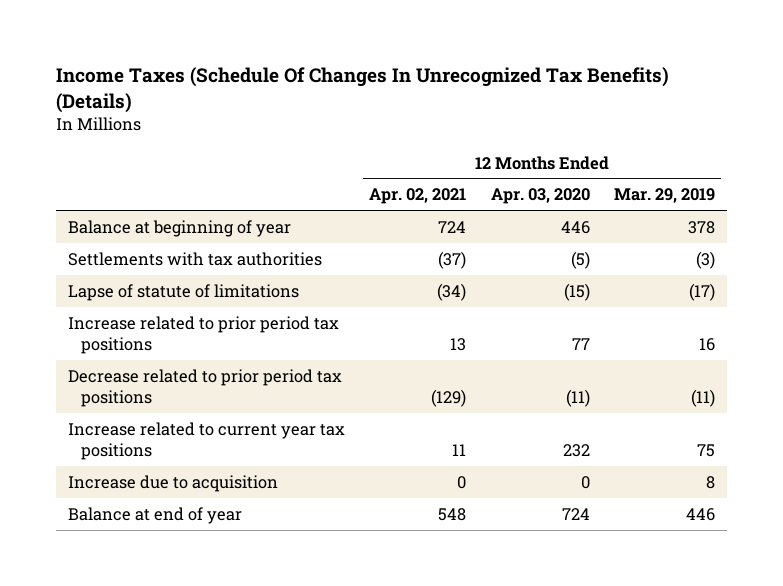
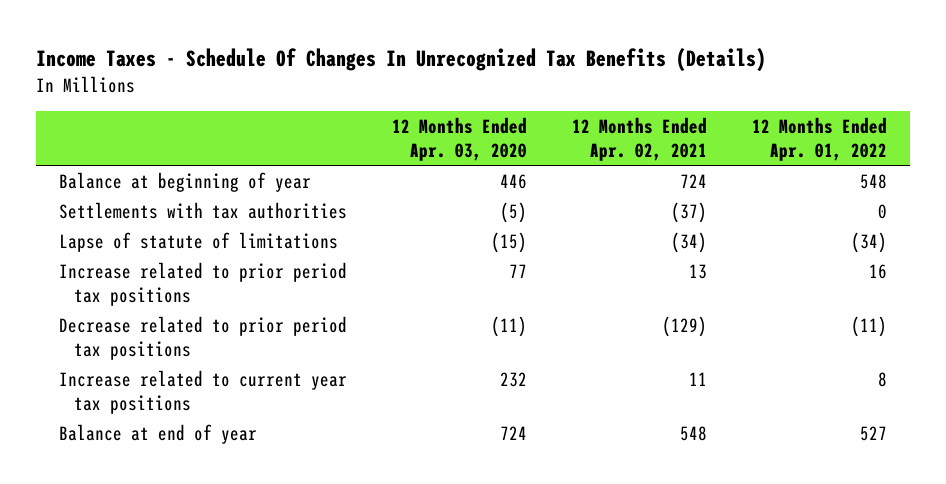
- Income Taxes (Schedule Of Changes In Unrecognized Tax Benefits) (Details)
+ Income Taxes - Schedule Of Changes In Unrecognized Tax Benefits (Details)
- | 12 Months Ended Apr. 02, 2021 | 12 Months Ended Apr. 03, 2020 | 12 Months Ended Mar. 29, 2019
+ | 12 Months Ended Apr. 03, 2020 | 12 Months Ended Apr. 02, 2021 | 12 Months Ended Apr. 01, 2022
- Increase due to acquisition | 0 | 0 | 8

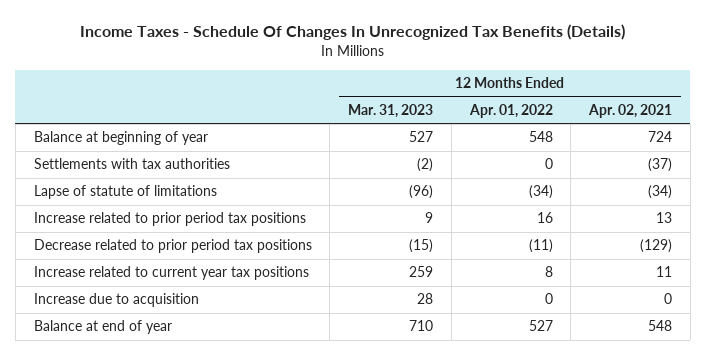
- | 12 Months Ended Apr. 03, 2020 | 12 Months Ended Apr. 02, 2021 | 12 Months Ended Apr. 01, 2022
+ | 12 Months Ended Mar. 31, 2023 | 12 Months Ended Apr. 01, 2022 | 12 Months Ended Apr. 02, 2021
+ Increase due to acquisition | 28 | 0 | 0

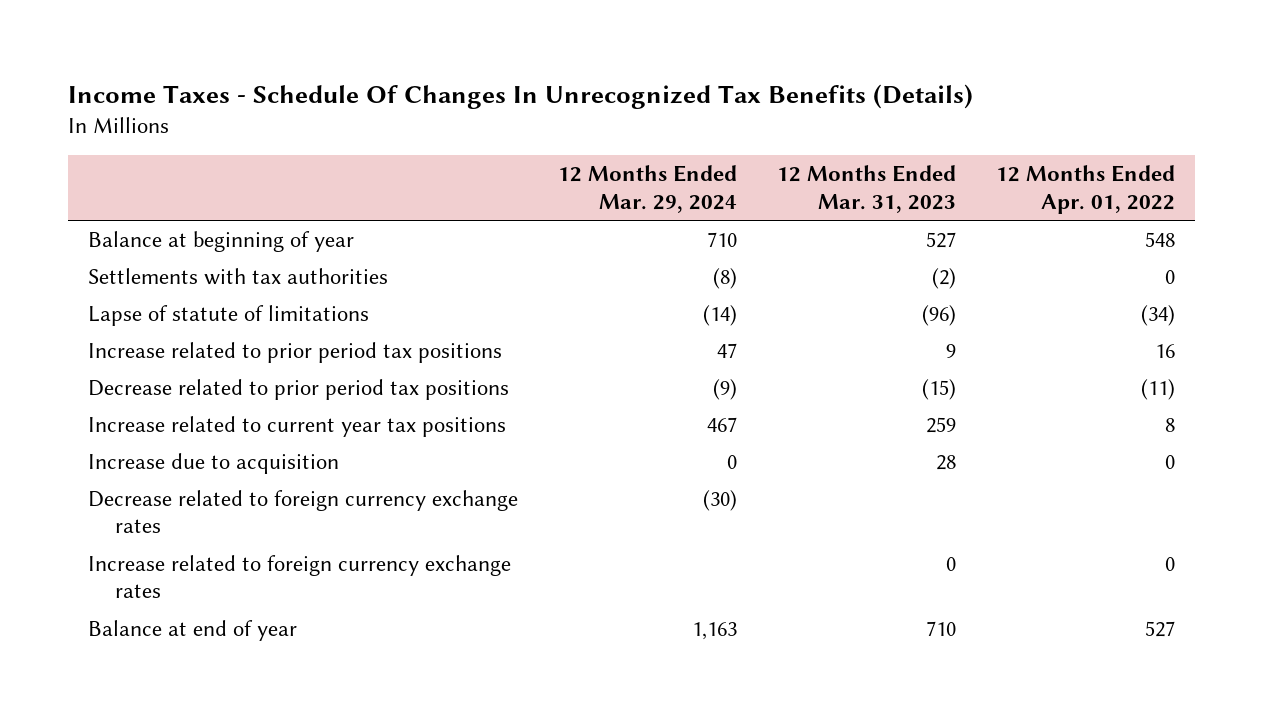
- | 12 Months Ended Mar. 31, 2023 | 12 Months Ended Apr. 01, 2022 | 12 Months Ended Apr. 02, 2021
+ | 12 Months Ended Mar. 29, 2024 | 12 Months Ended Mar. 31, 2023 | 12 Months Ended Apr. 01, 2022
+ Decrease related to foreign currency exchange rates | (30) | |
+ Increase related to foreign currency exchange rates | | 0 | 0

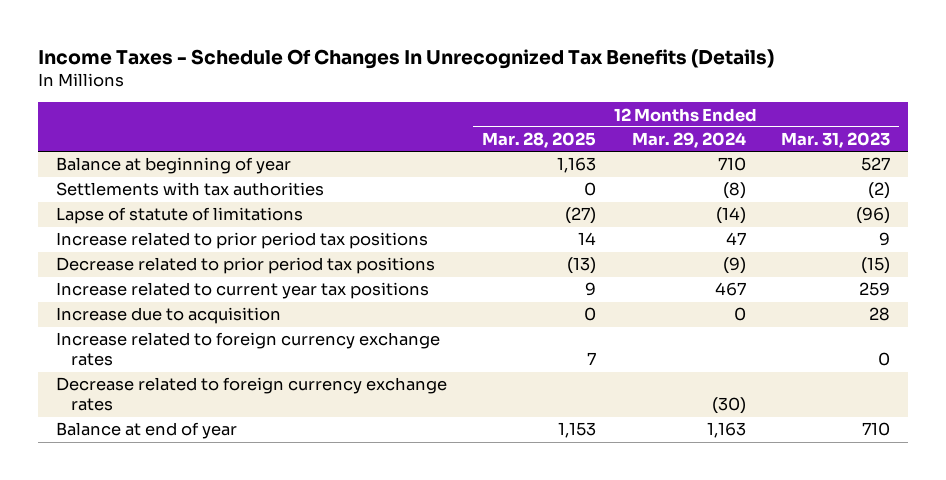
- | 12 Months Ended Mar. 29, 2024 | 12 Months Ended Mar. 31, 2023 | 12 Months Ended Apr. 01, 2022
+ | 12 Months Ended Mar. 28, 2025 | 12 Months Ended Mar. 29, 2024 | 12 Months Ended Mar. 31, 2023
moved down: Decrease related to foreign currency exchange rates | | (30) |

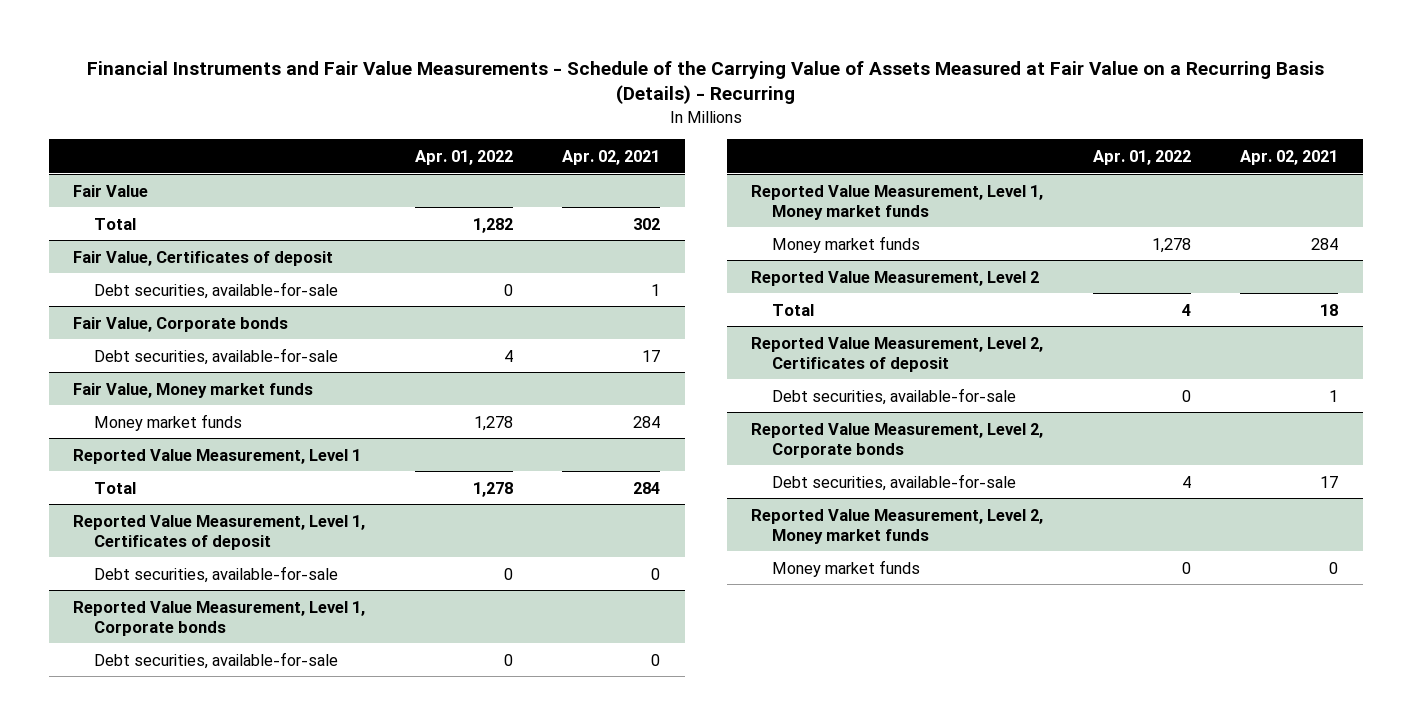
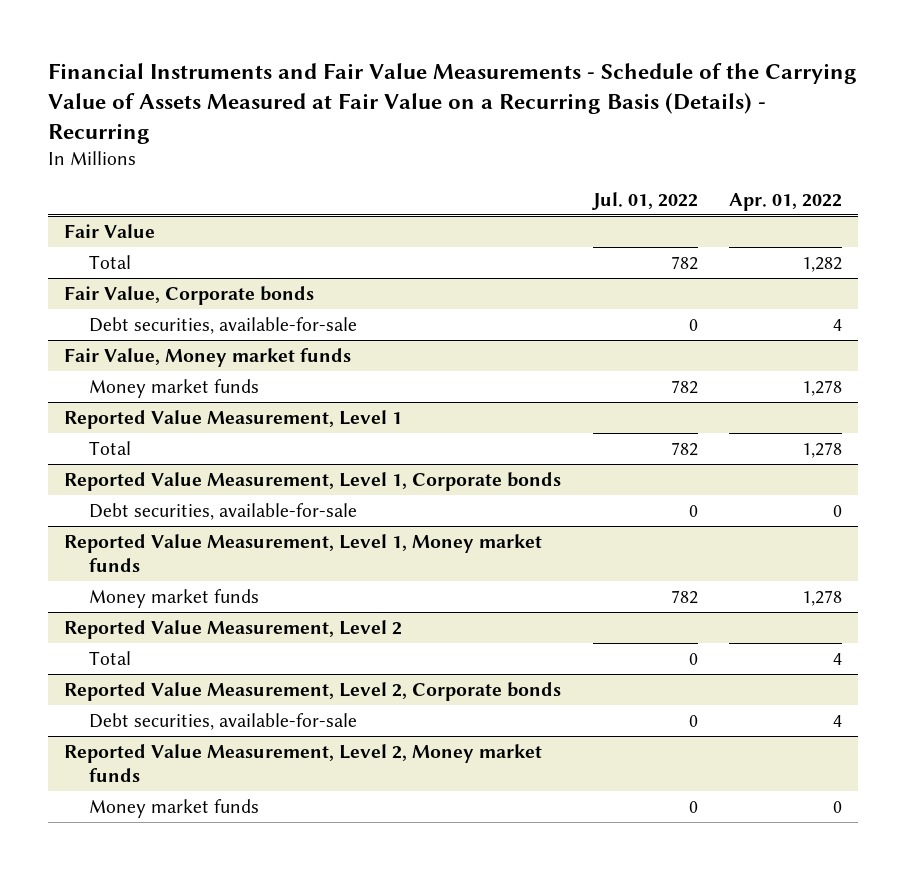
- | Apr. 01, 2022 | Apr. 02, 2021
+ | Jul. 01, 2022 | Apr. 01, 2022
- Fair Value, Certificates of deposit
- Debt securities, available-for-sale | 0 | 1
- Reported Value Measurement, Level 1, Certificates of deposit
- Debt securities, available-for-sale | 0 | 0
- Reported Value Measurement, Level 2, Certificates of deposit
- Debt securities, available-for-sale | 0 | 1

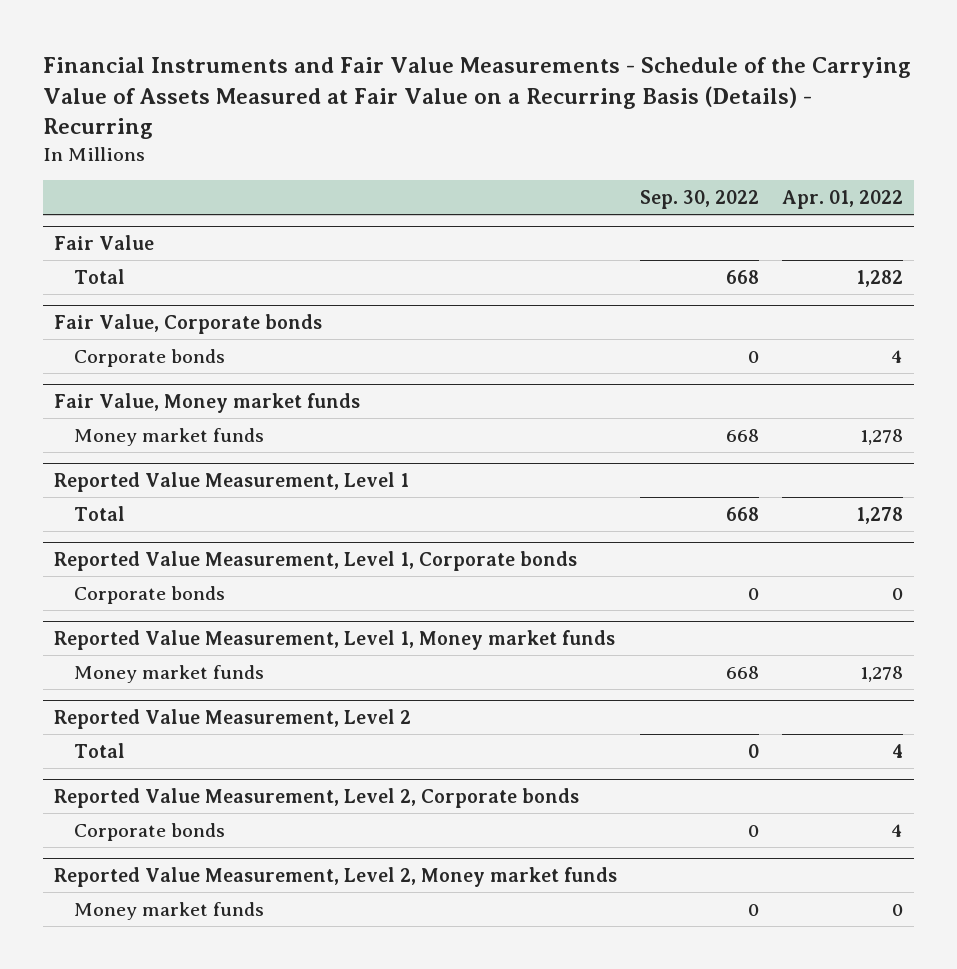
- | Jul. 01, 2022 | Apr. 01, 2022
+ | Sep. 30, 2022 | Apr. 01, 2022
@ Fair Value, Corporate bonds
- Debt securities, available-for-sale | 0 | 4
+ Corporate bonds | 0 | 4
@ Reported Value Measurement, Level 1, Corporate bonds
- Debt securities, available-for-sale | 0 | 0
+ Corporate bonds | 0 | 0
@ Reported Value Measurement, Level 2, Corporate bonds
- Debt securities, available-for-sale | 0 | 4
+ Corporate bonds | 0 | 4

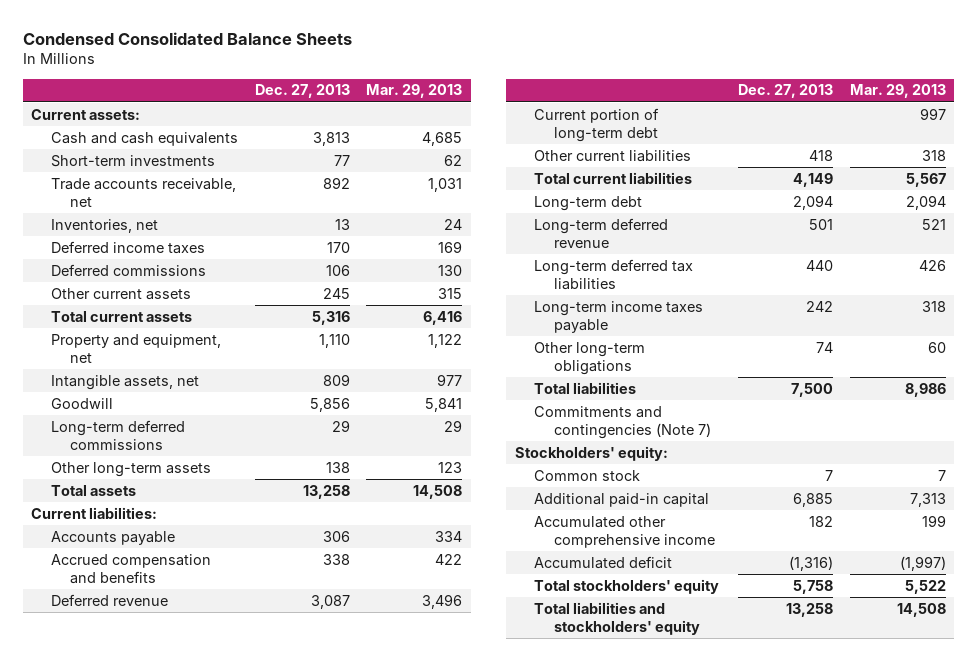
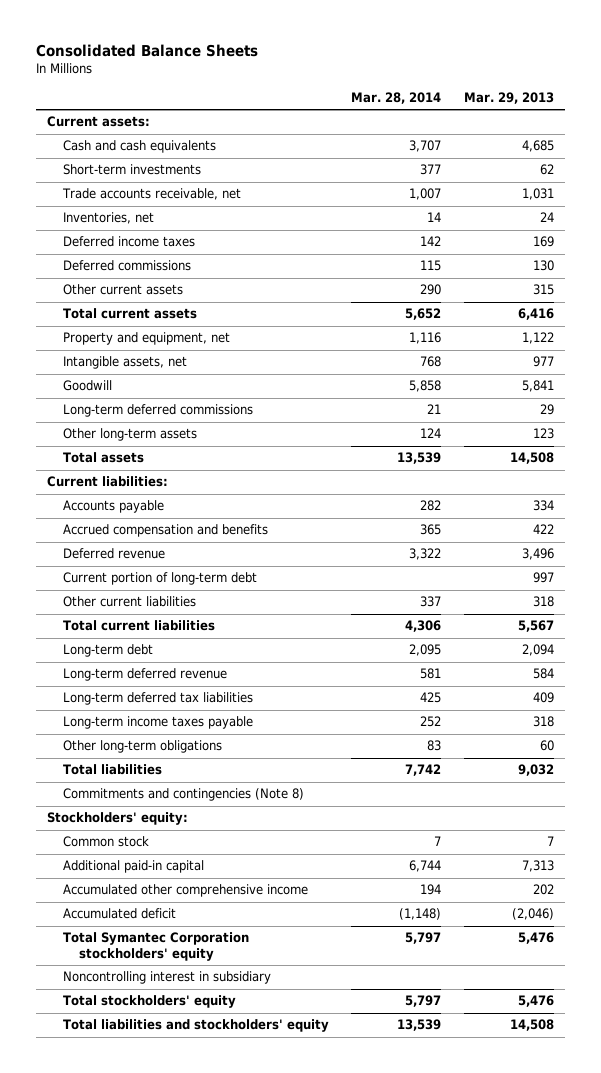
- Condensed Consolidated Balance Sheets
+ Consolidated Balance Sheets
- | Dec. 27, 2013 | Mar. 29, 2013
+ | Mar. 28, 2014 | Mar. 29, 2013
- Long-term deferred revenue | 501 | 521
- Long-term deferred tax liabilities | 440 | 426
+ Long-term deferred revenue | 581 | 584
+ Long-term deferred tax liabilities | 425 | 409
- Total liabilities | 7,500 | 8,986
- Commitments and contingencies (Note 7)
+ Total liabilities | 7,742 | 9,032
+ Commitments and contingencies (Note 8)
- Accumulated other comprehensive income | 182 | 199
- Accumulated deficit | (1,316) | (1,997)
- Total stockholders' equity | 5,758 | 5,522
+ Accumulated other comprehensive income | 194 | 202
+ Accumulated deficit | (1,148) | (2,046)
+ Total Symantec Corporation stockholders' equity | 5,797 | 5,476
+ Noncontrolling interest in subsidiary
+ Total stockholders' equity | 5,797 | 5,476

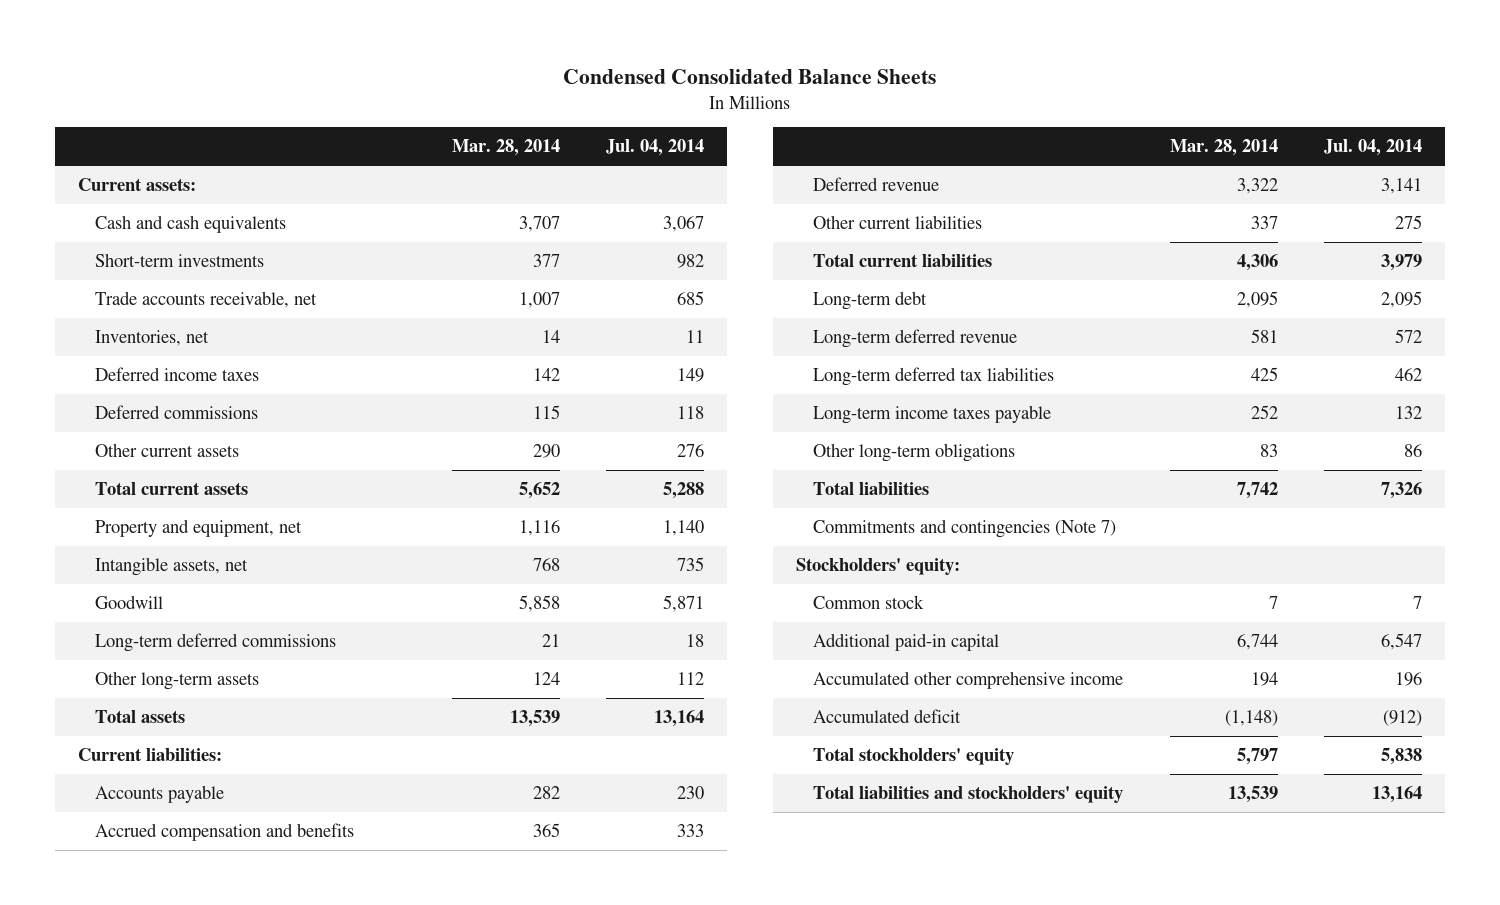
- Consolidated Balance Sheets
+ Condensed Consolidated Balance Sheets
- | Mar. 28, 2014 | Mar. 29, 2013
+ | Mar. 28, 2014 | Jul. 04, 2014
- Current portion of long-term debt | | 997
- Commitments and contingencies (Note 8)
+ Commitments and contingencies (Note 7)
- Total Symantec Corporation stockholders' equity | 5,797 | 5,476
- Noncontrolling interest in subsidiary

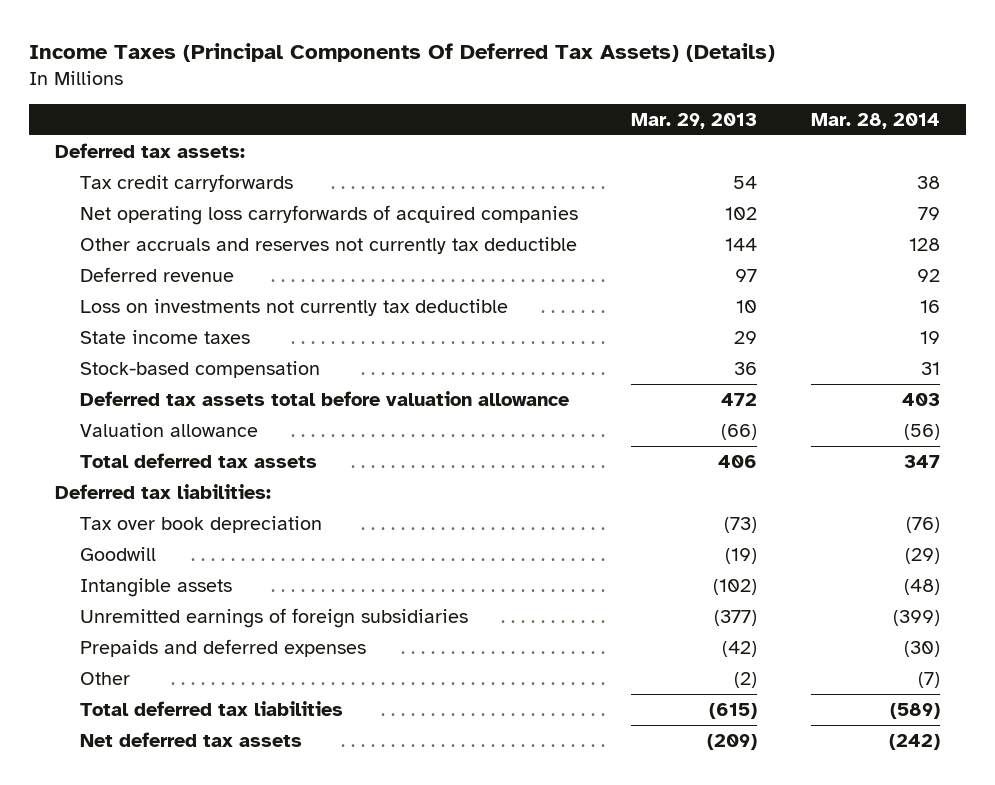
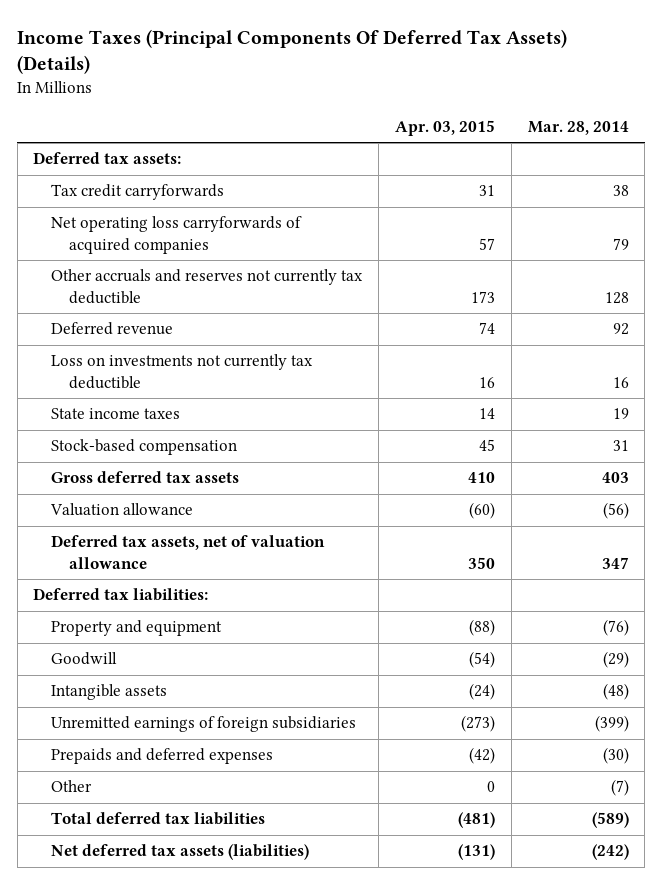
- | Mar. 29, 2013 | Mar. 28, 2014
+ | Apr. 03, 2015 | Mar. 28, 2014
- Deferred tax assets total before valuation allowance | 472 | 403
+ Gross deferred tax assets | 410 | 403
- Total deferred tax assets | 406 | 347
+ Deferred tax assets, net of valuation allowance | 350 | 347
- Tax over book depreciation | (73) | (76)
+ Property and equipment | (88) | (76)
- Net deferred tax assets | (209) | (242)
+ Net deferred tax assets (liabilities) | (131) | (242)

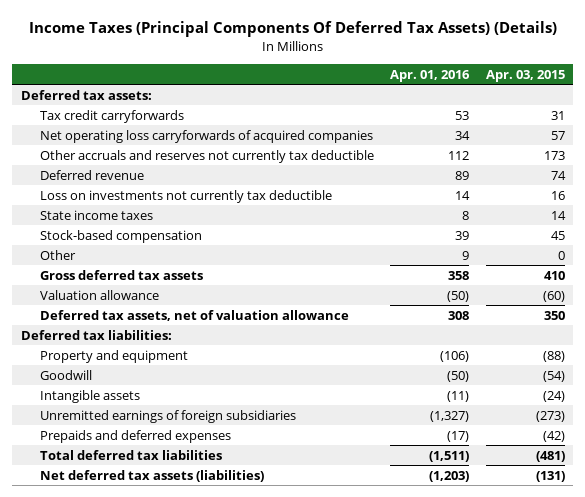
- | Apr. 03, 2015 | Mar. 28, 2014
+ | Apr. 01, 2016 | Apr. 03, 2015
moved up: Other | 9 | 0

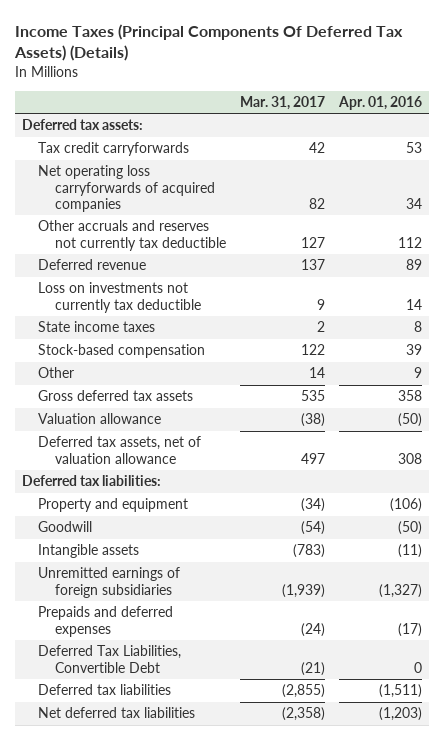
- | Apr. 01, 2016 | Apr. 03, 2015
+ | Mar. 31, 2017 | Apr. 01, 2016
- Total deferred tax liabilities | (1,511) | (481)
- Net deferred tax assets (liabilities) | (1,203) | (131)
+ Deferred Tax Liabilities, Convertible Debt | (21) | 0
+ Deferred tax liabilities | (2,855) | (1,511)
+ Net deferred tax liabilities | (2,358) | (1,203)

